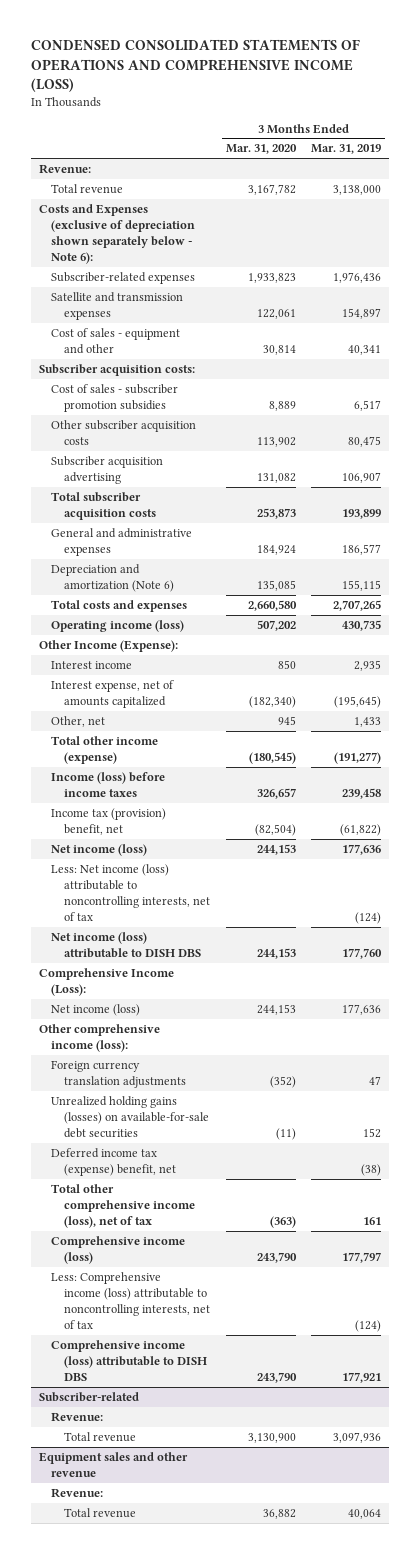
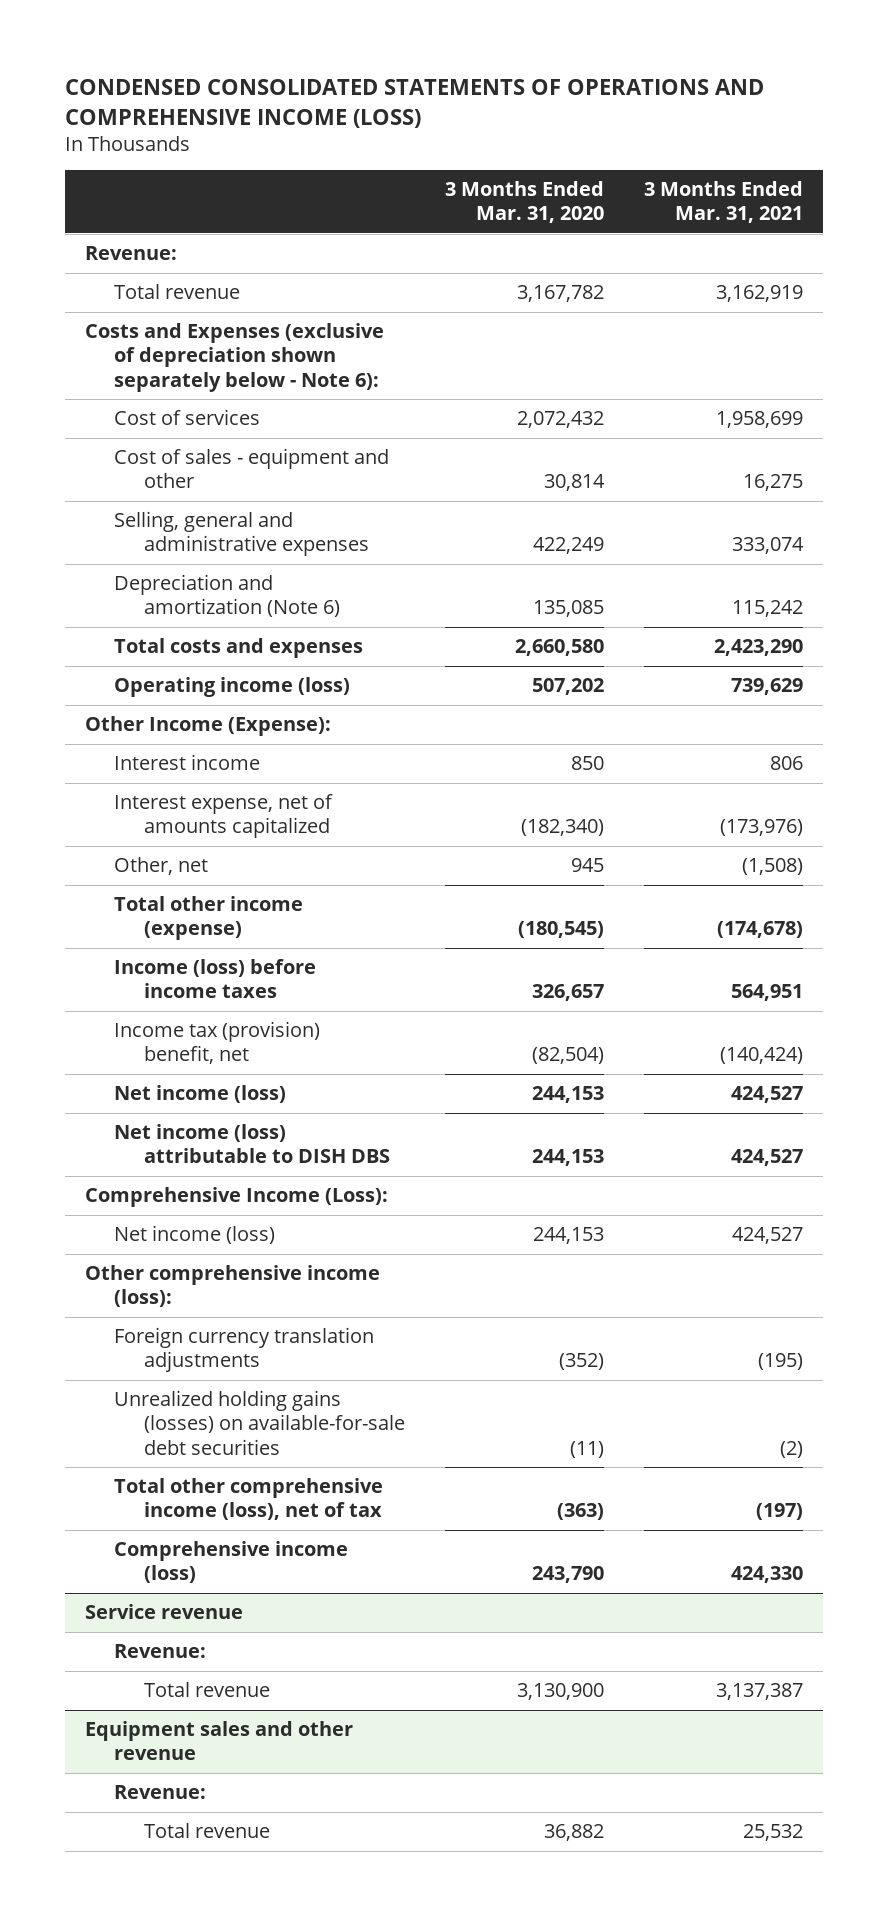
- | 3 Months Ended Mar. 31, 2020 | 3 Months Ended Mar. 31, 2019
+ | 3 Months Ended Mar. 31, 2020 | 3 Months Ended Mar. 31, 2021
- Subscriber-related expenses | 1,933,823 | 1,976,436
- Satellite and transmission expenses | 122,061 | 154,897
+ Cost of services | 2,072,432 | 1,958,699
- Subscriber acquisition costs:
- Cost of sales - subscriber promotion subsidies | 8,889 | 6,517
- Other subscriber acquisition costs | 113,902 | 80,475
- Subscriber acquisition advertising | 131,082 | 106,907
- Total subscriber acquisition costs | 253,873 | 193,899
- General and administrative expenses | 184,924 | 186,577
+ Selling, general and administrative expenses | 422,249 | 333,074
- Less: Net income (loss) attributable to noncontrolling interests, net of tax | | (124)
- Deferred income tax (expense) benefit, net | | (38)
- Less: Comprehensive income (loss) attributable to noncontrolling interests, net of tax | | (124)
- Comprehensive income (loss) attributable to DISH DBS | 243,790 | 177,921
- Subscriber-related
+ Service revenue

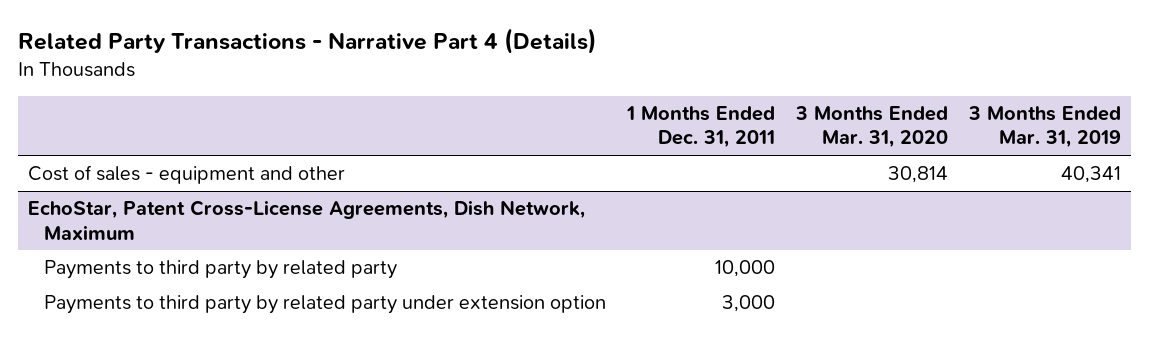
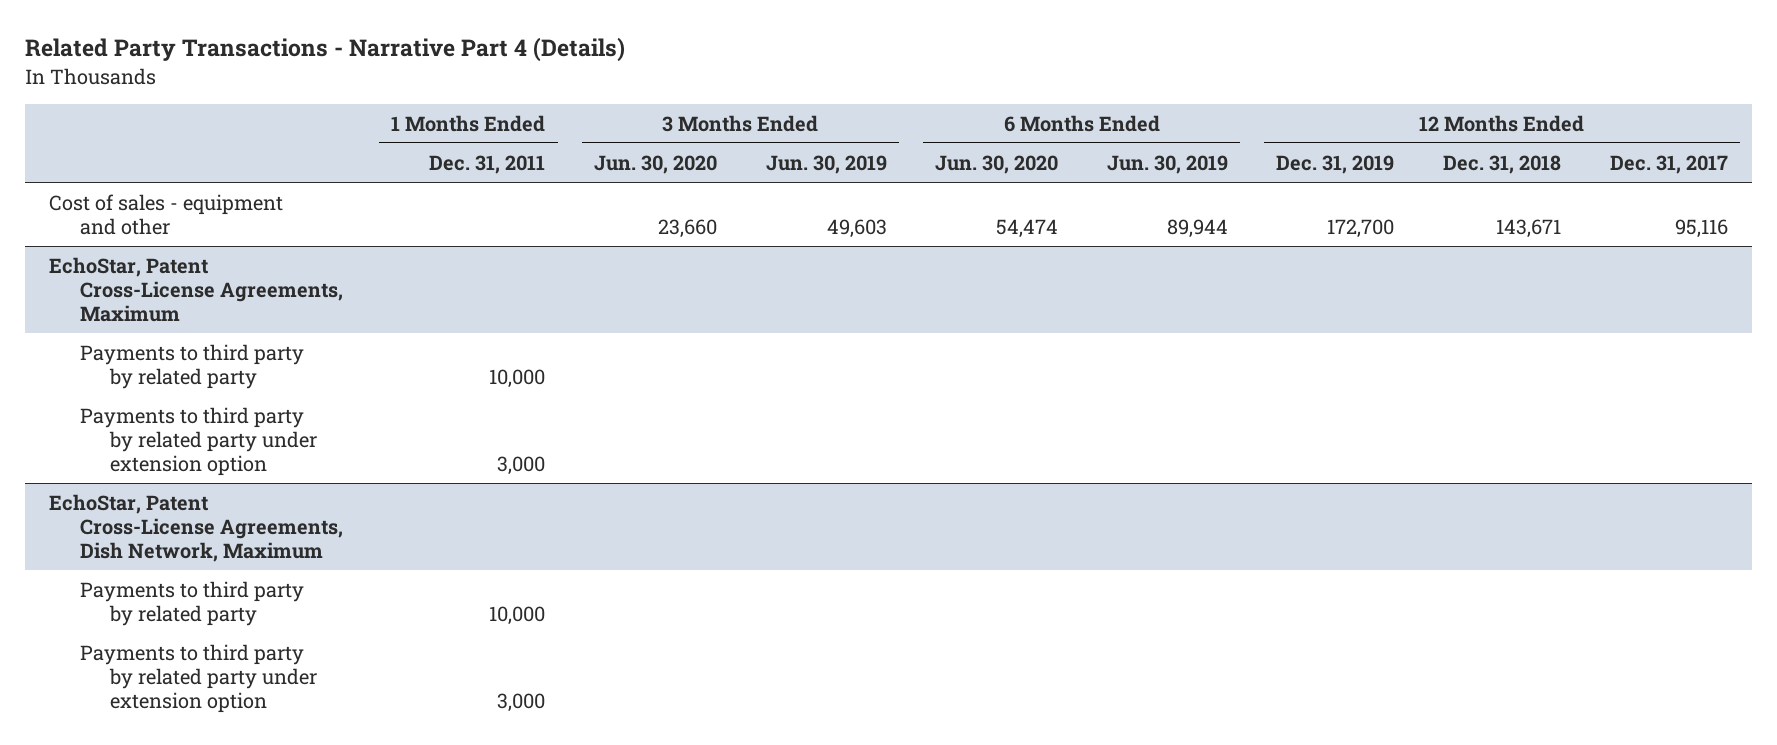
- | 1 Months Ended Dec. 31, 2011 | 3 Months Ended Mar. 31, 2020 | 3 Months Ended Mar. 31, 2019
+ | 1 Months Ended Dec. 31, 2011 | 3 Months Ended Jun. 30, 2020 | 3 Months Ended Jun. 30, 2019 | 6 Months Ended Jun. 30, 2020 | 6 Months Ended Jun. 30, 2019 | 12 Months Ended Dec. 31, 2019 | 12 Months Ended Dec. 31, 2018 | 12 Months Ended Dec. 31, 2017
+ EchoStar, Patent Cross-License Agreements, Maximum
+ Payments to third party by related party | 10,000 | | | | | | |
+ Payments to third party by related party under extension option | 3,000 | | | | | | |

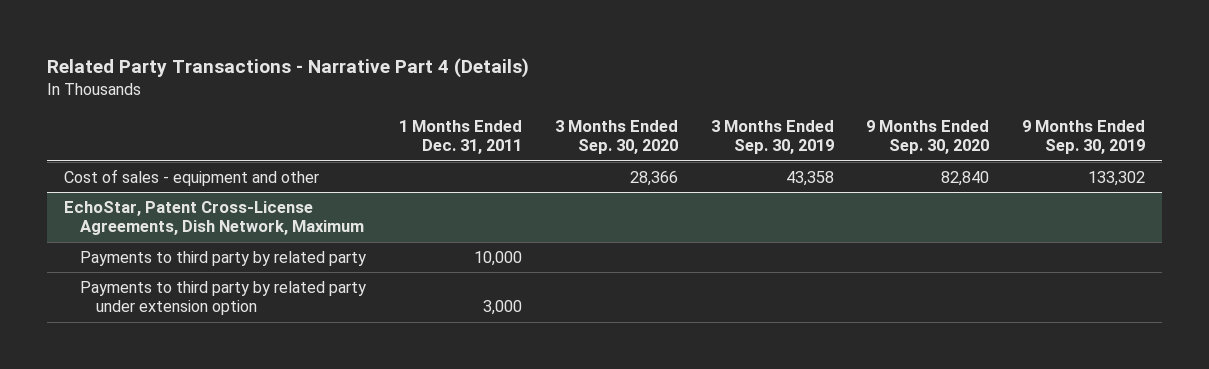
- | 1 Months Ended Dec. 31, 2011 | 3 Months Ended Jun. 30, 2020 | 3 Months Ended Jun. 30, 2019 | 6 Months Ended Jun. 30, 2020 | 6 Months Ended Jun. 30, 2019 | 12 Months Ended Dec. 31, 2019 | 12 Months Ended Dec. 31, 2018 | 12 Months Ended Dec. 31, 2017
+ | 1 Months Ended Dec. 31, 2011 | 3 Months Ended Sep. 30, 2020 | 3 Months Ended Sep. 30, 2019 | 9 Months Ended Sep. 30, 2020 | 9 Months Ended Sep. 30, 2019
- EchoStar, Patent Cross-License Agreements, Maximum
- Payments to third party by related party | 10,000 | | | | | | |
- Payments to third party by related party under extension option | 3,000 | | | | | | |

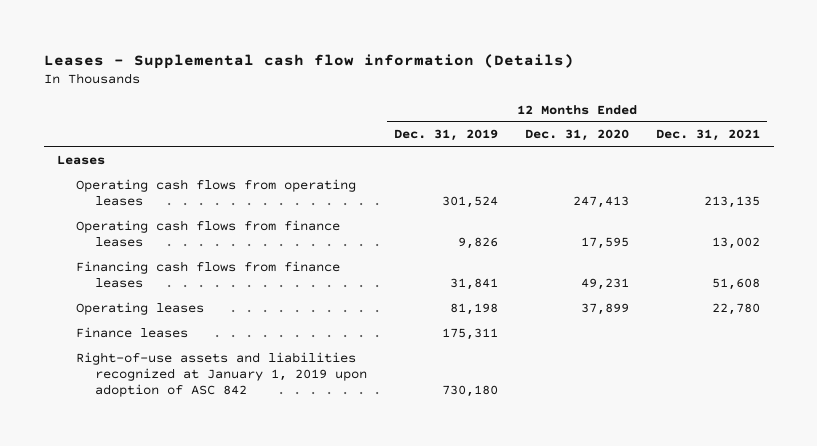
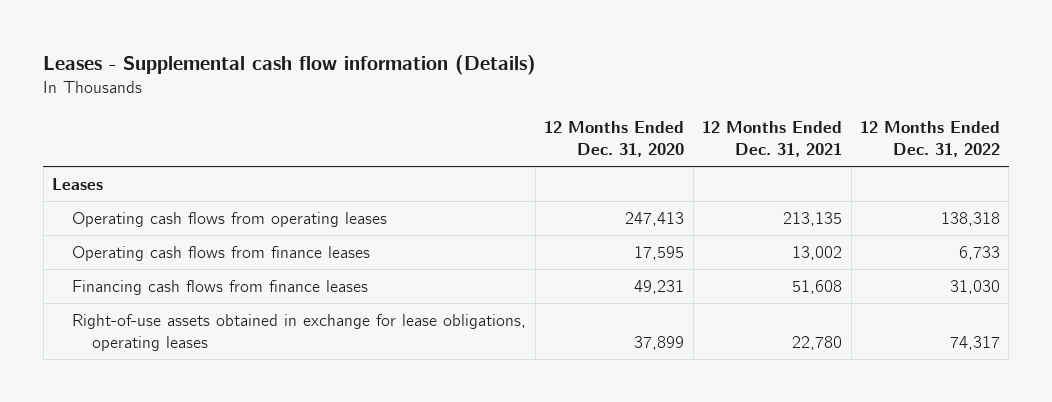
- | 12 Months Ended Dec. 31, 2019 | 12 Months Ended Dec. 31, 2020 | 12 Months Ended Dec. 31, 2021
+ | 12 Months Ended Dec. 31, 2020 | 12 Months Ended Dec. 31, 2021 | 12 Months Ended Dec. 31, 2022
- Operating leases | 81,198 | 37,899 | 22,780
- Finance leases | 175,311 | |
- Right-of-use assets and liabilities recognized at January 1, 2019 upon adoption of ASC 842 | 730,180 | |
+ Right-of-use assets obtained in exchange for lease obligations, operating leases | 37,899 | 22,780 | 74,317

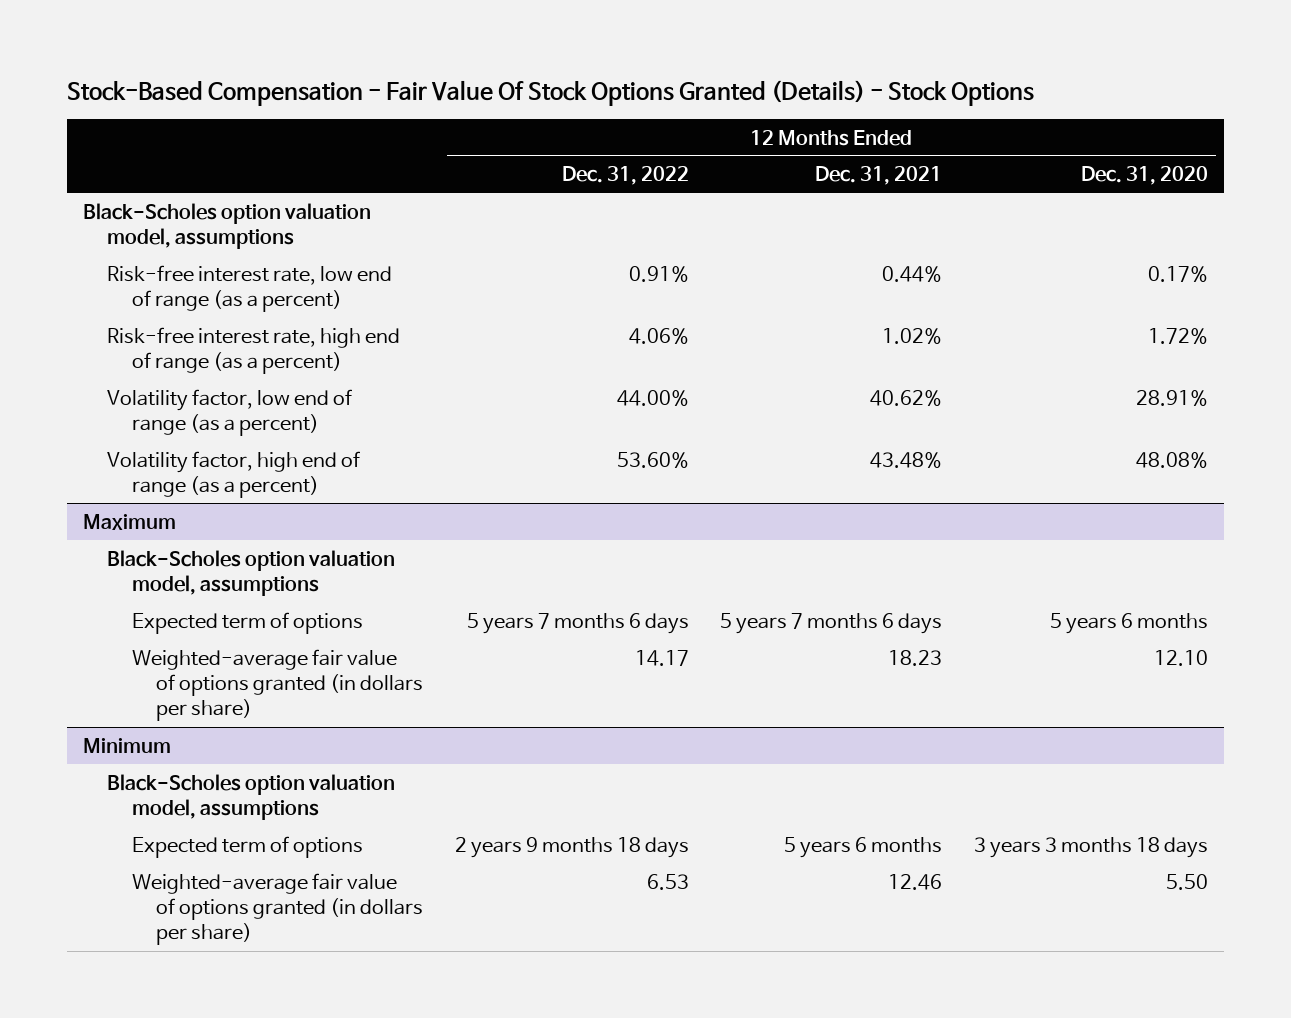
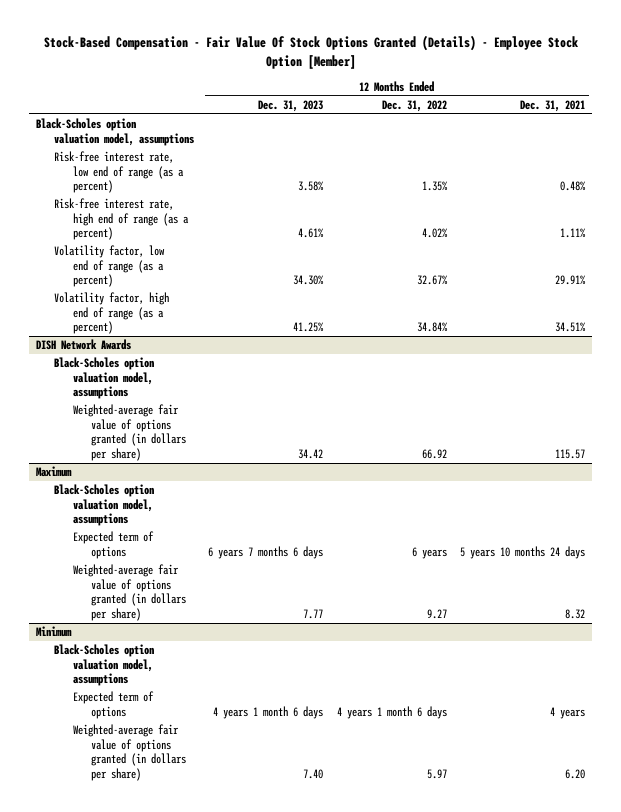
- Stock-Based Compensation - Fair Value Of Stock Options Granted (Details) - Stock Options
+ Stock-Based Compensation - Fair Value Of Stock Options Granted (Details) - Employee Stock Option [Member]
- | 12 Months Ended Dec. 31, 2022 | 12 Months Ended Dec. 31, 2021 | 12 Months Ended Dec. 31, 2020
+ | 12 Months Ended Dec. 31, 2023 | 12 Months Ended Dec. 31, 2022 | 12 Months Ended Dec. 31, 2021
- Risk-free interest rate, low end of range (as a percent) | 0.91% | 0.44% | 0.17%
- Risk-free interest rate, high end of range (as a percent) | 4.06% | 1.02% | 1.72%
- Volatility factor, low end of range (as a percent) | 44.00% | 40.62% | 28.91%
- Volatility factor, high end of range (as a percent) | 53.60% | 43.48% | 48.08%
+ Risk-free interest rate, low end of range (as a percent) | 3.58% | 1.35% | 0.48%
+ Risk-free interest rate, high end of range (as a percent) | 4.61% | 4.02% | 1.11%
+ Volatility factor, low end of range (as a percent) | 34.30% | 32.67% | 29.91%
+ Volatility factor, high end of range (as a percent) | 41.25% | 34.84% | 34.51%
+ DISH Network Awards
+ Black-Scholes option valuation model, assumptions
+ Weighted-average fair value of options granted (in dollars per share) | 34.42 | 66.92 | 115.57
@ Maximum
- Expected term of options | 5 years 7 months 6 days | 5 years 7 months 6 days | 5 years 6 months
- Weighted-average fair value of options granted (in dollars per share) | 14.17 | 18.23 | 12.10
+ Expected term of options | 6 years 7 months 6 days | 6 years | 5 years 10 months 24 days
+ Weighted-average fair value of options granted (in dollars per share) | 7.77 | 9.27 | 8.32
@ Minimum
- Expected term of options | 2 years 9 months 18 days | 5 years 6 months | 3 years 3 months 18 days
- Weighted-average fair value of options granted (in dollars per share) | 6.53 | 12.46 | 5.50
+ Expected term of options | 4 years 1 month 6 days | 4 years 1 month 6 days | 4 years
+ Weighted-average fair value of options granted (in dollars per share) | 7.40 | 5.97 | 6.20

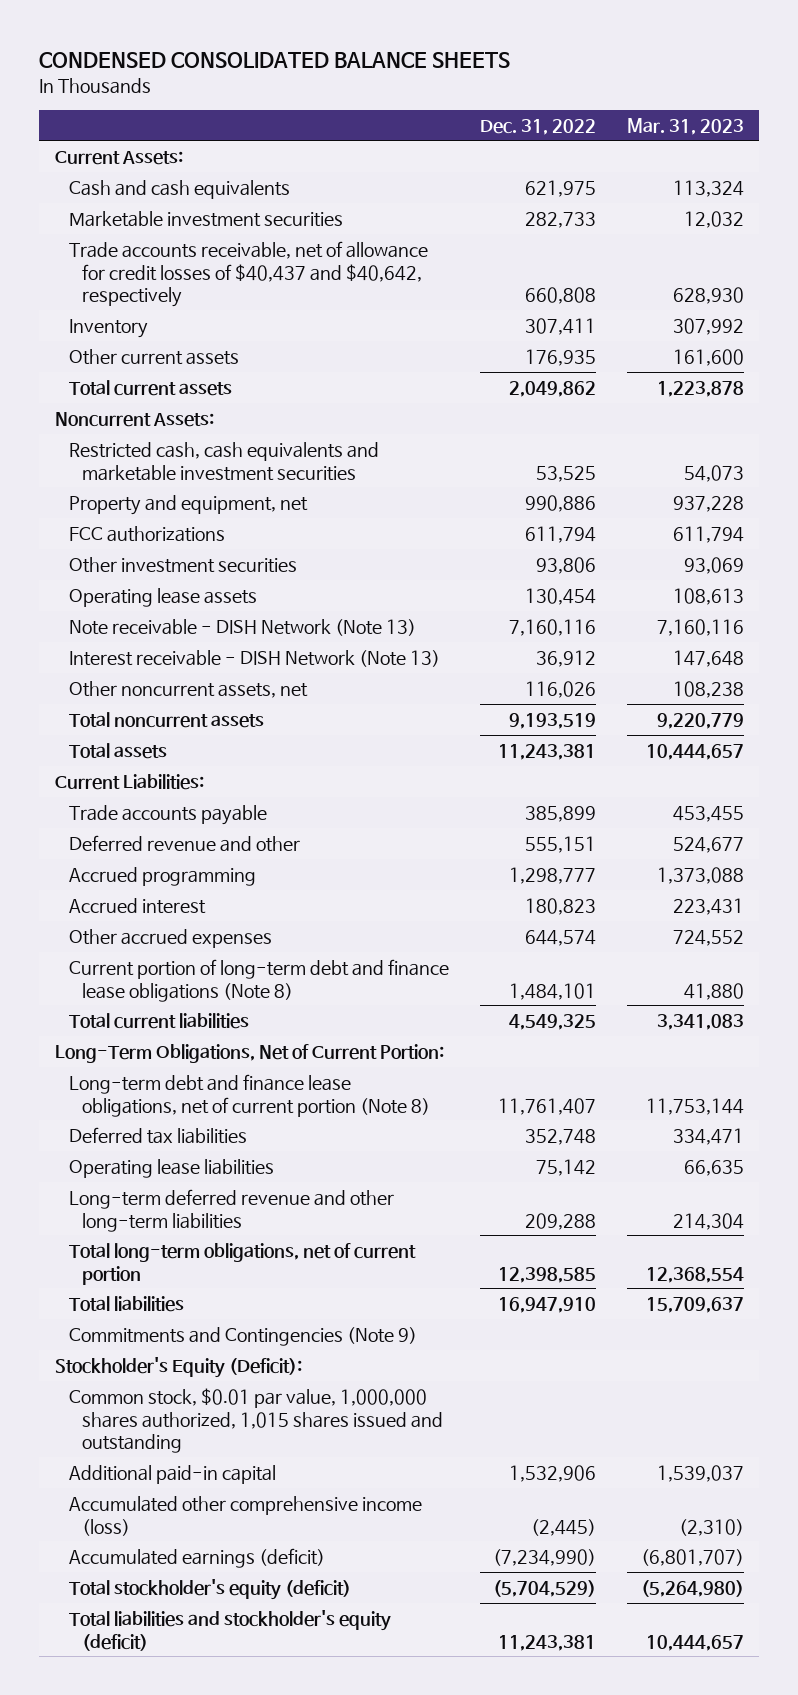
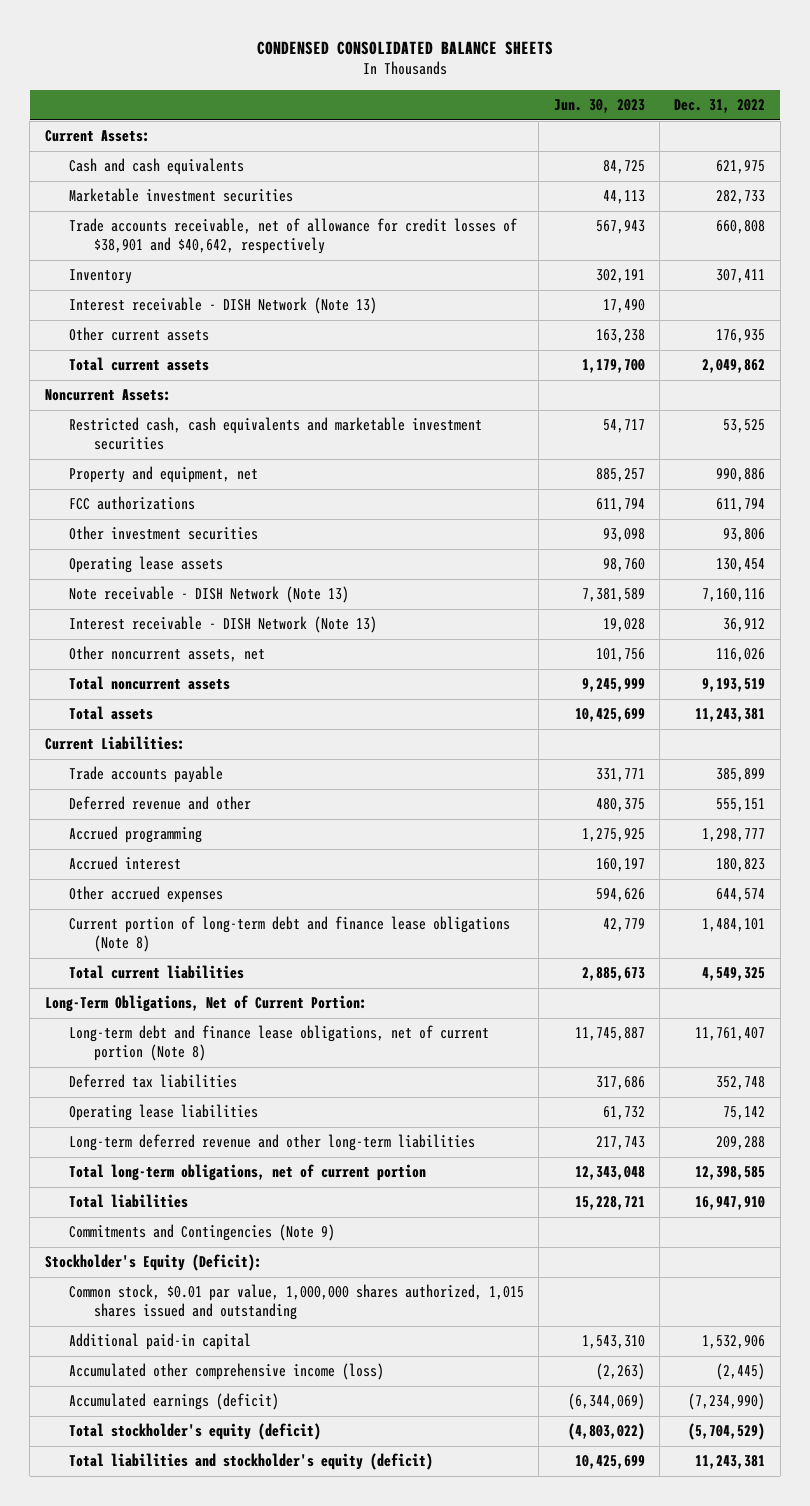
- | Dec. 31, 2022 | Mar. 31, 2023
+ | Jun. 30, 2023 | Dec. 31, 2022
- Trade accounts receivable, net of allowance for credit losses of $40,437 and $40,642, respectively | 660,808 | 628,930
+ Trade accounts receivable, net of allowance for credit losses of $38,901 and $40,642, respectively | 567,943 | 660,808
+ Interest receivable - DISH Network (Note 13) | 17,490 |

